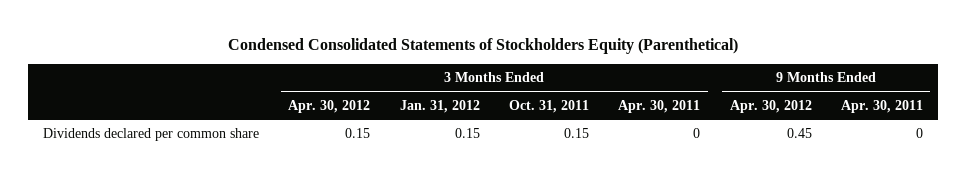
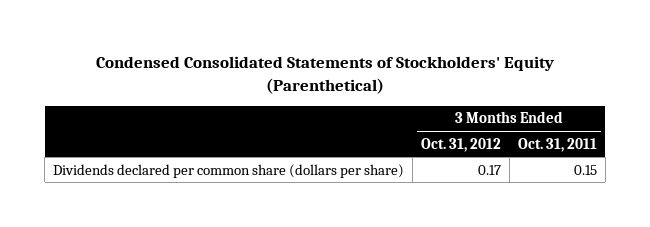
- Condensed Consolidated Statements of Stockholders Equity (Parenthetical)
+ Condensed Consolidated Statements of Stockholders' Equity (Parenthetical)
- | 3 Months Ended Apr. 30, 2012 | 3 Months Ended Jan. 31, 2012 | 3 Months Ended Oct. 31, 2011 | 3 Months Ended Apr. 30, 2011 | 9 Months Ended Apr. 30, 2012 | 9 Months Ended Apr. 30, 2011
+ | 3 Months Ended Oct. 31, 2012 | 3 Months Ended Oct. 31, 2011
- Dividends declared per common share | 0.15 | 0.15 | 0.15 | 0 | 0.45 | 0
+ Dividends declared per common share (dollars per share) | 0.17 | 0.15

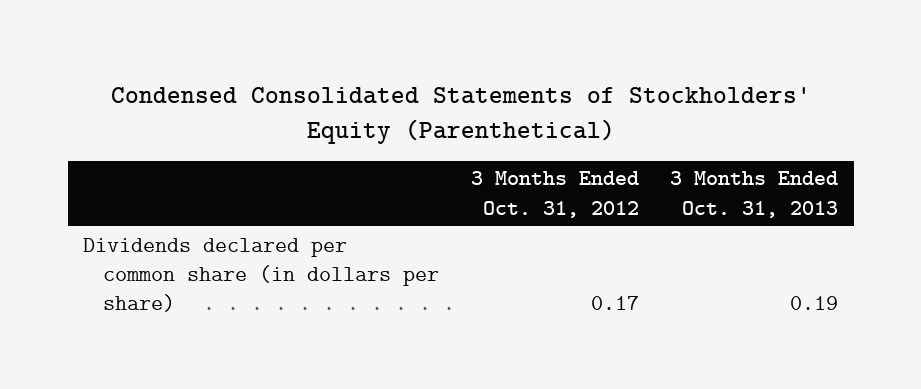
- | 3 Months Ended Oct. 31, 2012 | 3 Months Ended Oct. 31, 2011
+ | 3 Months Ended Oct. 31, 2012 | 3 Months Ended Oct. 31, 2013
- Dividends declared per common share (dollars per share) | 0.17 | 0.15
+ Dividends declared per common share (in dollars per share) | 0.17 | 0.19

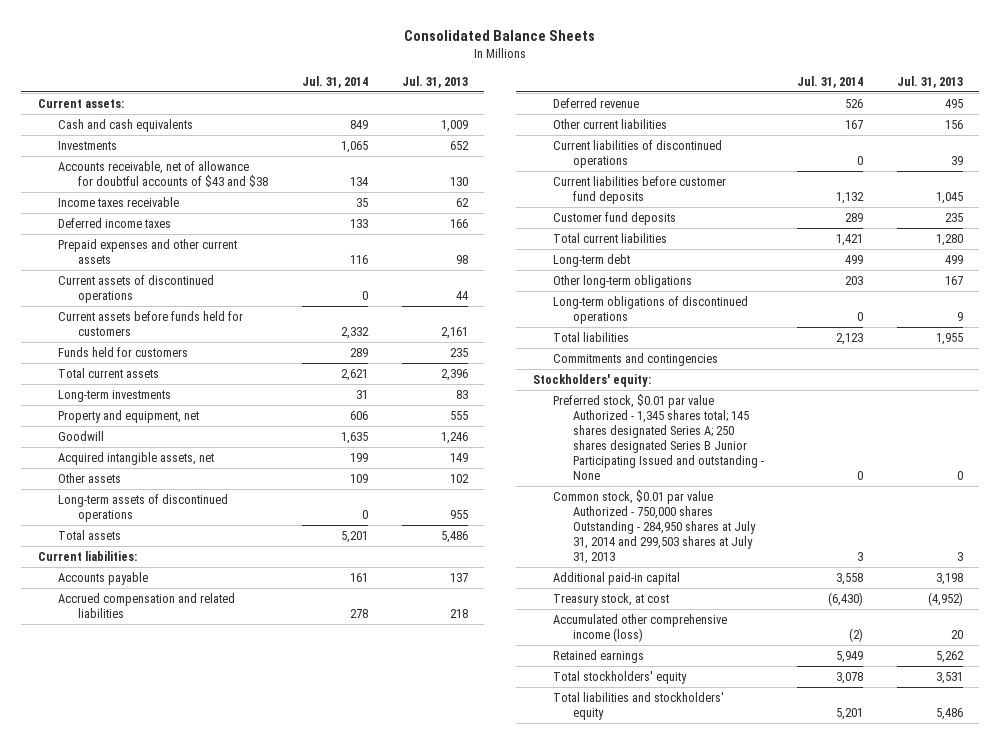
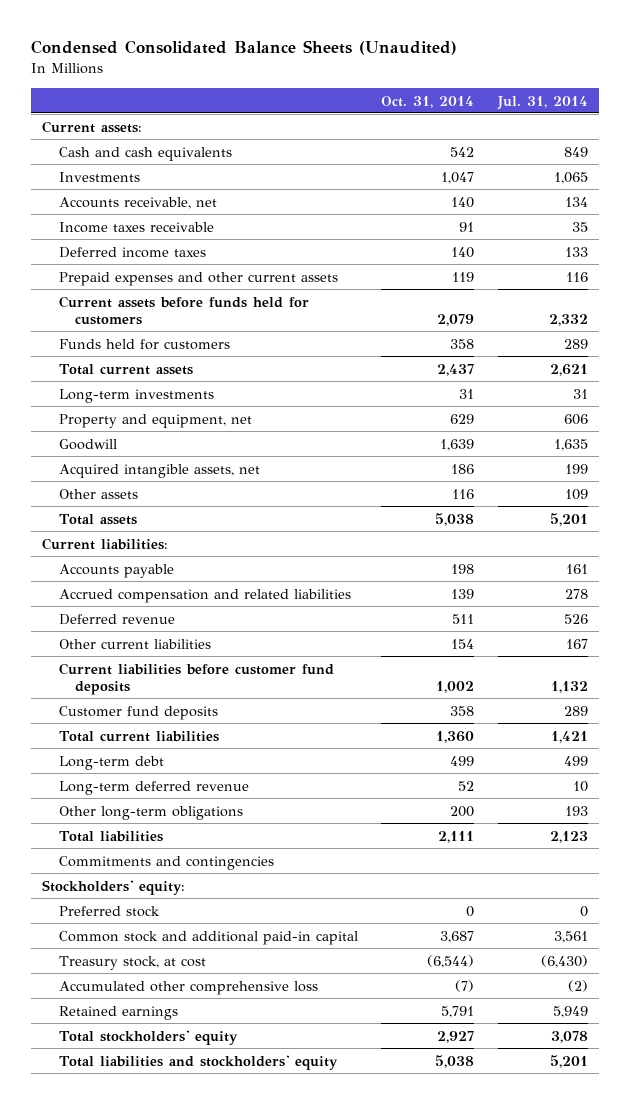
- Consolidated Balance Sheets
+ Condensed Consolidated Balance Sheets (Unaudited)
- | Jul. 31, 2014 | Jul. 31, 2013
+ | Oct. 31, 2014 | Jul. 31, 2014
- Accounts receivable, net of allowance for doubtful accounts of $43 and $38 | 134 | 130
+ Accounts receivable, net | 140 | 134
- Current assets of discontinued operations | 0 | 44
- Long-term assets of discontinued operations | 0 | 955
- Current liabilities of discontinued operations | 0 | 39
- Other long-term obligations | 203 | 167
- Long-term obligations of discontinued operations | 0 | 9
+ Long-term deferred revenue | 52 | 10
+ Other long-term obligations | 200 | 193
- Preferred stock, $0.01 par value Authorized - 1,345 shares total; 145 shares designated Series A; 250 shares designated Series B Junior Participating Issued and outstanding - None | 0 | 0
- Common stock, $0.01 par value Authorized - 750,000 shares Outstanding - 284,950 shares at July 31, 2014 and 299,503 shares at July 31, 2013 | 3 | 3
- Additional paid-in capital | 3,558 | 3,198
+ Preferred stock | 0 | 0
+ Common stock and additional paid-in capital | 3,687 | 3,561
- Accumulated other comprehensive income (loss) | (2) | 20
+ Accumulated other comprehensive loss | (7) | (2)

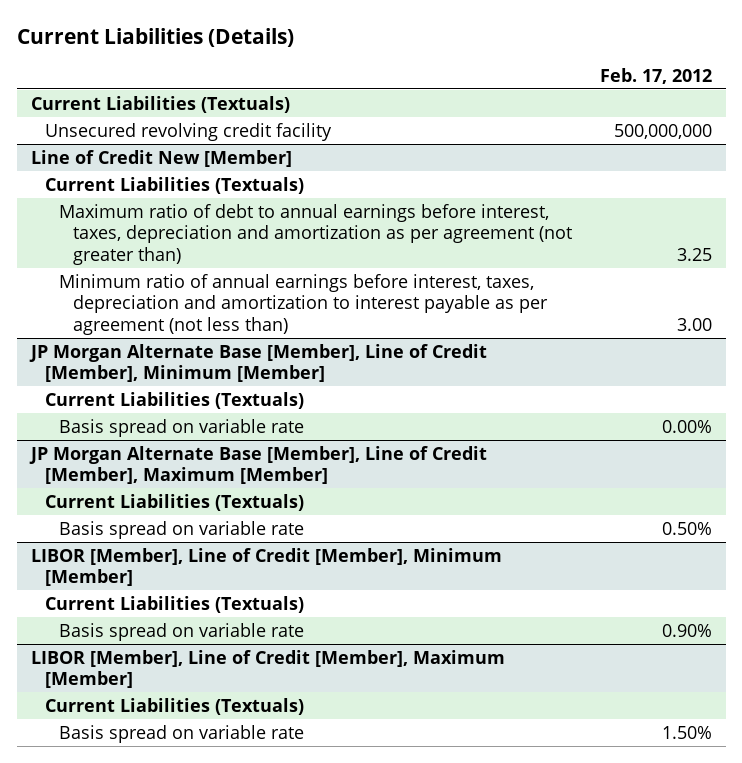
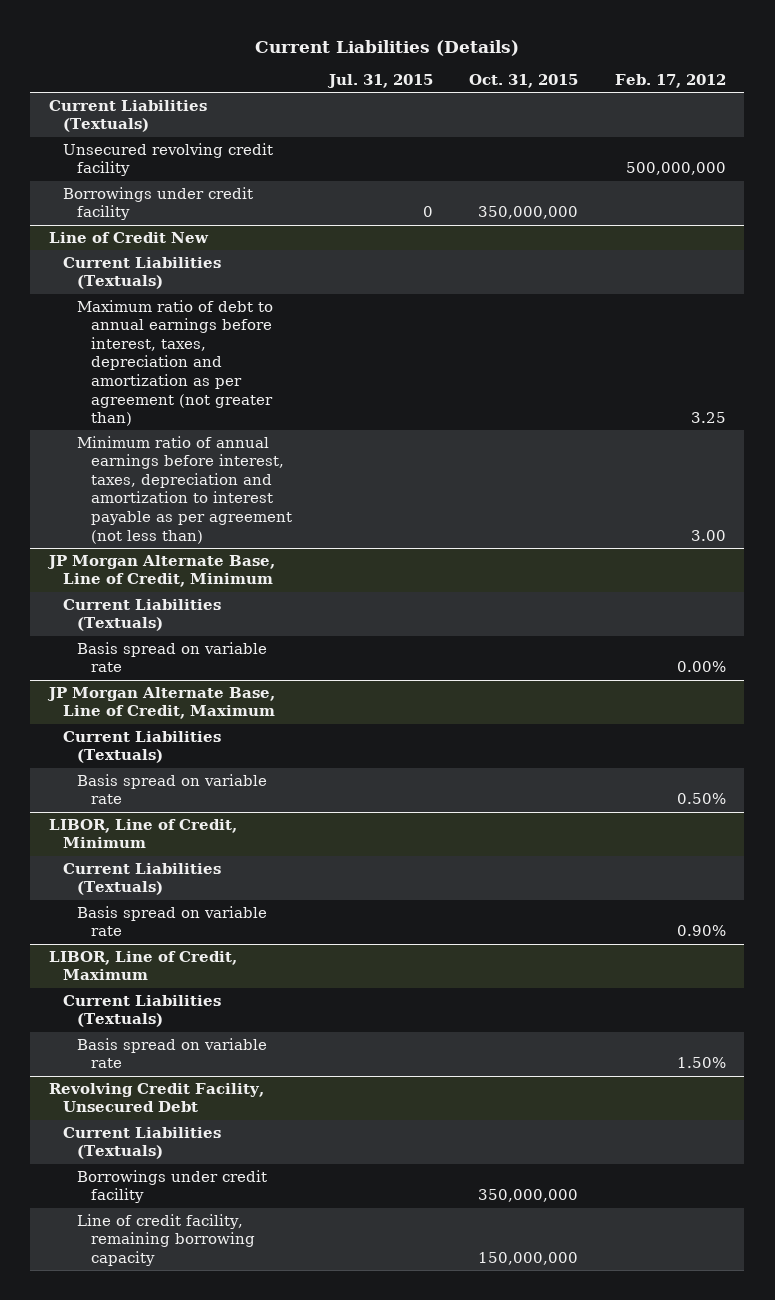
- | Feb. 17, 2012
+ | Jul. 31, 2015 | Oct. 31, 2015 | Feb. 17, 2012
- Line of Credit New [Member]
+ Borrowings under credit facility | 0 | 350,000,000 |
+ Line of Credit New
- JP Morgan Alternate Base [Member], Line of Credit [Member], Minimum [Member]
+ JP Morgan Alternate Base, Line of Credit, Minimum
- JP Morgan Alternate Base [Member], Line of Credit [Member], Maximum [Member]
+ JP Morgan Alternate Base, Line of Credit, Maximum
- LIBOR [Member], Line of Credit [Member], Minimum [Member]
+ LIBOR, Line of Credit, Minimum
- LIBOR [Member], Line of Credit [Member], Maximum [Member]
+ LIBOR, Line of Credit, Maximum
+ Revolving Credit Facility, Unsecured Debt
+ Current Liabilities (Textuals)
+ Borrowings under credit facility | | 350,000,000 |
+ Line of credit facility, remaining borrowing capacity | | 150,000,000 |

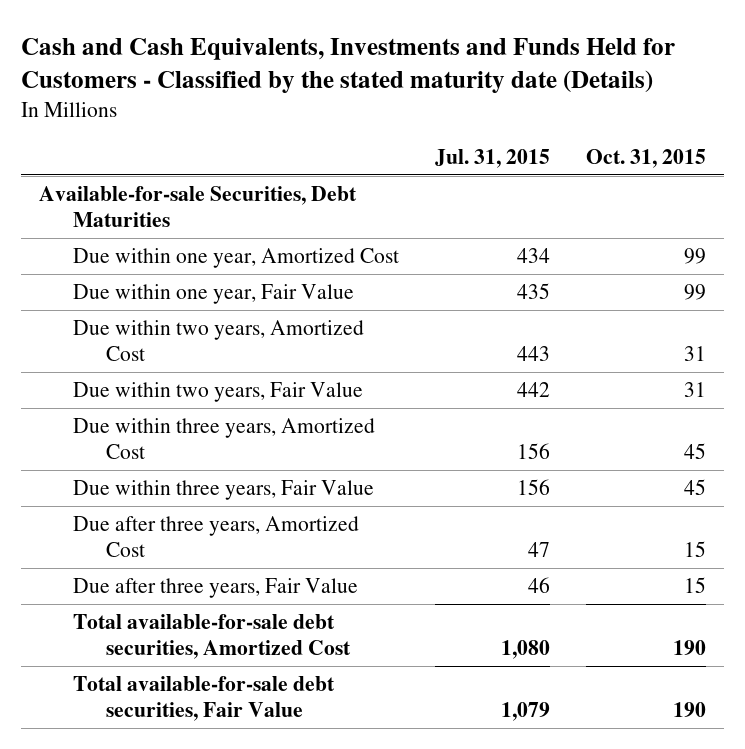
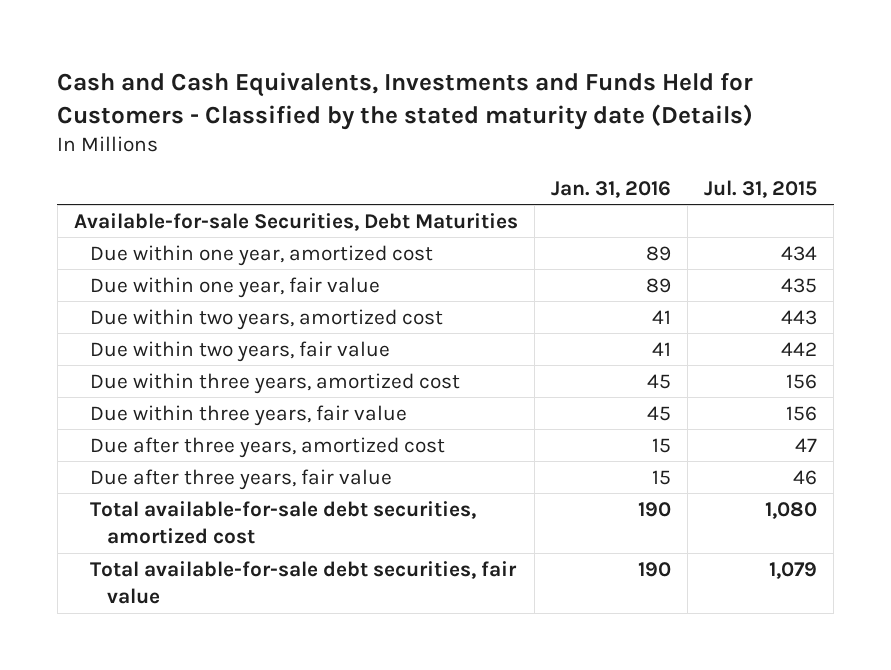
- | Jul. 31, 2015 | Oct. 31, 2015
+ | Jan. 31, 2016 | Jul. 31, 2015
- Due within one year, Amortized Cost | 434 | 99
- Due within one year, Fair Value | 435 | 99
- Due within two years, Amortized Cost | 443 | 31
- Due within two years, Fair Value | 442 | 31
- Due within three years, Amortized Cost | 156 | 45
- Due within three years, Fair Value | 156 | 45
- Due after three years, Amortized Cost | 47 | 15
- Due after three years, Fair Value | 46 | 15
- Total available-for-sale debt securities, Amortized Cost | 1,080 | 190
- Total available-for-sale debt securities, Fair Value | 1,079 | 190
+ Due within one year, amortized cost | 89 | 434
+ Due within one year, fair value | 89 | 435
+ Due within two years, amortized cost | 41 | 443
+ Due within two years, fair value | 41 | 442
+ Due within three years, amortized cost | 45 | 156
+ Due within three years, fair value | 45 | 156
+ Due after three years, amortized cost | 15 | 47
+ Due after three years, fair value | 15 | 46
+ Total available-for-sale debt securities, amortized cost | 190 | 1,080
+ Total available-for-sale debt securities, fair value | 190 | 1,079

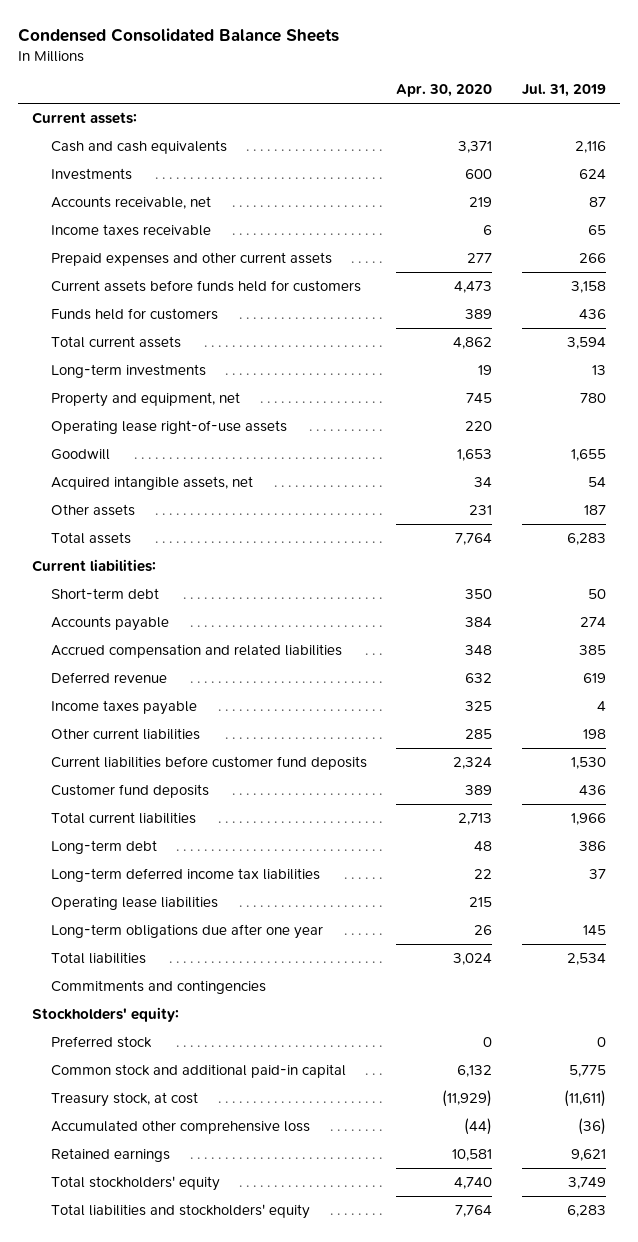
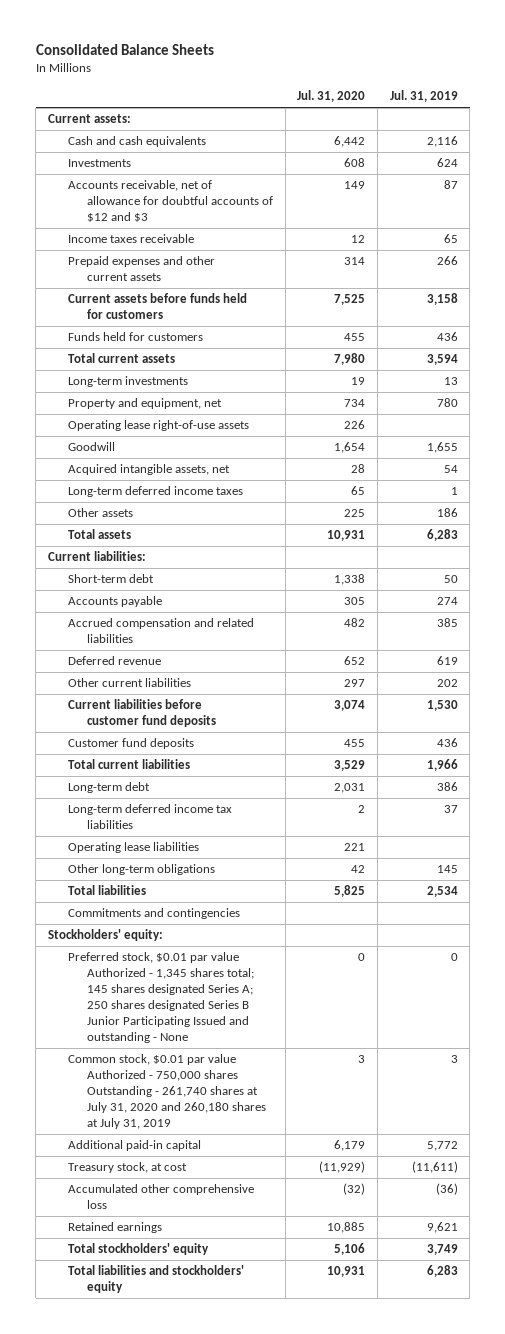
- Condensed Consolidated Balance Sheets
+ Consolidated Balance Sheets
- | Apr. 30, 2020 | Jul. 31, 2019
+ | Jul. 31, 2020 | Jul. 31, 2019
- Accounts receivable, net | 219 | 87
+ Accounts receivable, net of allowance for doubtful accounts of $12 and $3 | 149 | 87
- Other assets | 231 | 187
+ Long-term deferred income taxes | 65 | 1
+ Other assets | 225 | 186
- Income taxes payable | 325 | 4
- Other current liabilities | 285 | 198
+ Other current liabilities | 297 | 202
- Long-term obligations due after one year | 26 | 145
+ Other long-term obligations | 42 | 145
- Preferred stock | 0 | 0
- Common stock and additional paid-in capital | 6,132 | 5,775
+ Preferred stock, $0.01 par value Authorized - 1,345 shares total; 145 shares designated Series A; 250 shares designated Series B Junior Participating Issued and outstanding - None | 0 | 0
+ Common stock, $0.01 par value Authorized - 750,000 shares Outstanding - 261,740 shares at July 31, 2020 and 260,180 shares at July 31, 2019 | 3 | 3
+ Additional paid-in capital | 6,179 | 5,772

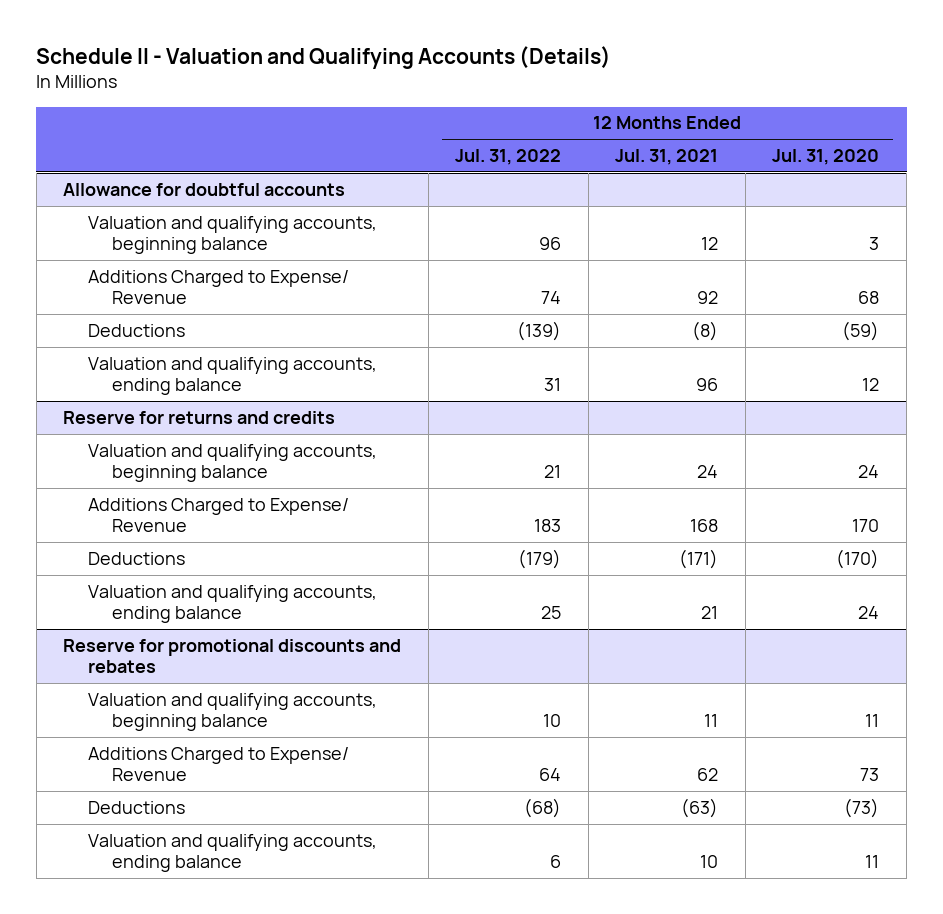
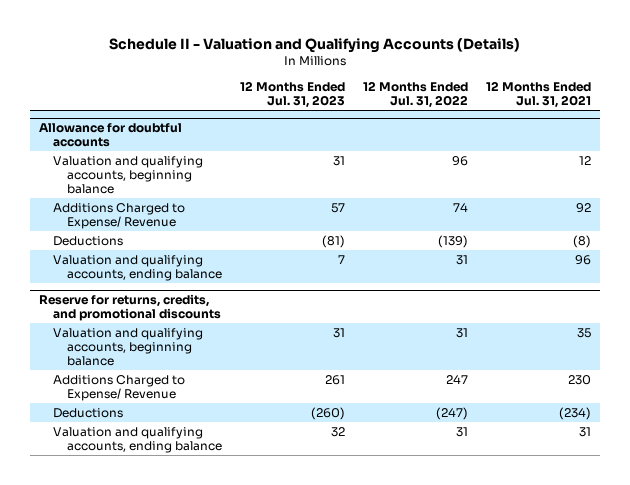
- | 12 Months Ended Jul. 31, 2022 | 12 Months Ended Jul. 31, 2021 | 12 Months Ended Jul. 31, 2020
+ | 12 Months Ended Jul. 31, 2023 | 12 Months Ended Jul. 31, 2022 | 12 Months Ended Jul. 31, 2021
- Reserve for returns and credits
- Valuation and qualifying accounts, beginning balance | 21 | 24 | 24
- Additions Charged to Expense/ Revenue | 183 | 168 | 170
- Deductions | (179) | (171) | (170)
- Valuation and qualifying accounts, ending balance | 25 | 21 | 24
- Reserve for promotional discounts and rebates
- Valuation and qualifying accounts, beginning balance | 10 | 11 | 11
- Additions Charged to Expense/ Revenue | 64 | 62 | 73
- Deductions | (68) | (63) | (73)
- Valuation and qualifying accounts, ending balance | 6 | 10 | 11
+ Reserve for returns, credits, and promotional discounts
+ Valuation and qualifying accounts, beginning balance | 31 | 31 | 35
+ Additions Charged to Expense/ Revenue | 261 | 247 | 230
+ Deductions | (260) | (247) | (234)
+ Valuation and qualifying accounts, ending balance | 32 | 31 | 31

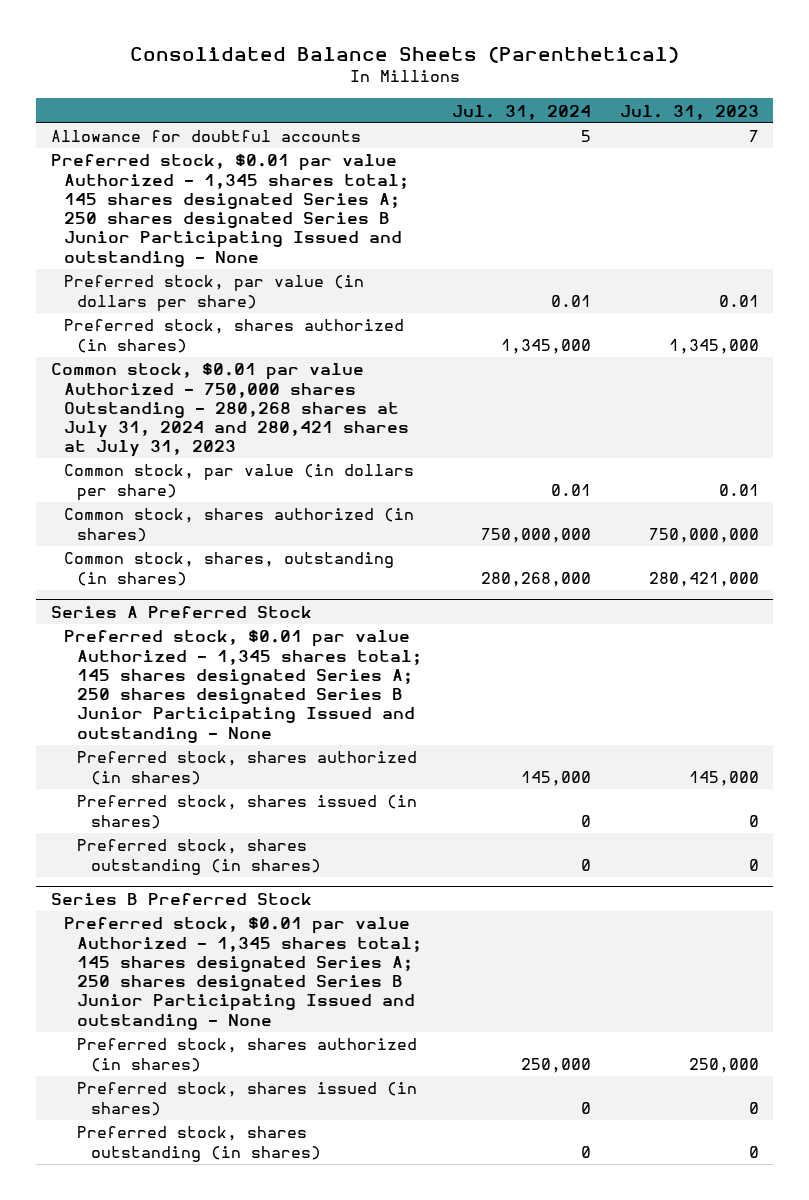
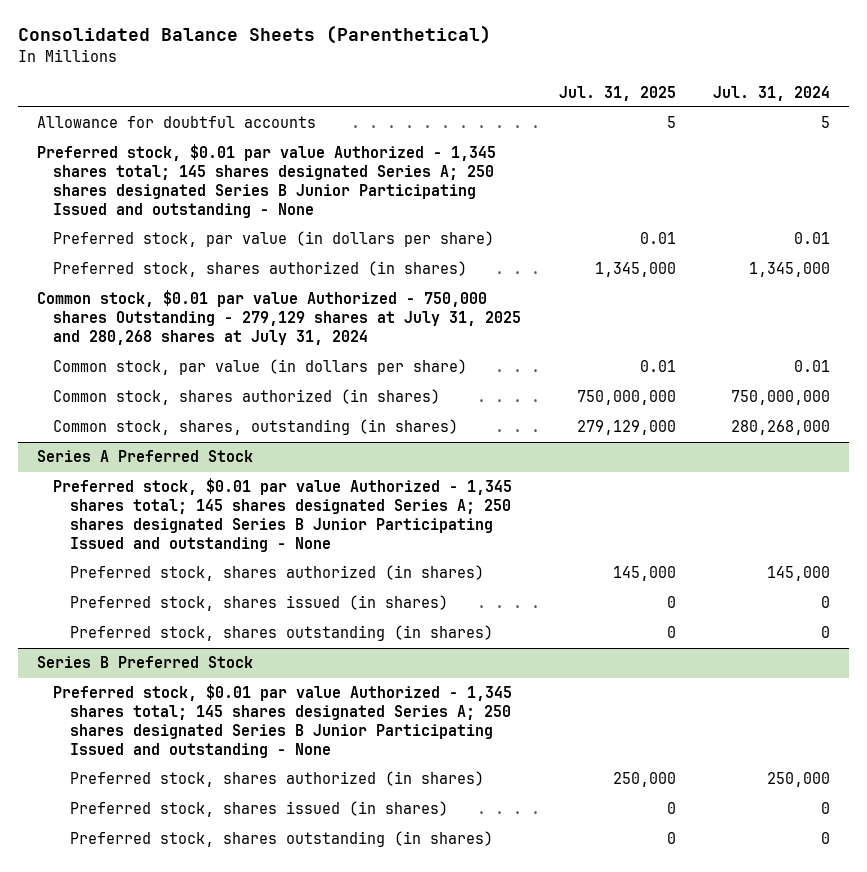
- | Jul. 31, 2024 | Jul. 31, 2023
+ | Jul. 31, 2025 | Jul. 31, 2024
- Common stock, $0.01 par value Authorized - 750,000 shares Outstanding - 280,268 shares at July 31, 2024 and 280,421 shares at July 31, 2023
+ Common stock, $0.01 par value Authorized - 750,000 shares Outstanding - 279,129 shares at July 31, 2025 and 280,268 shares at July 31, 2024

